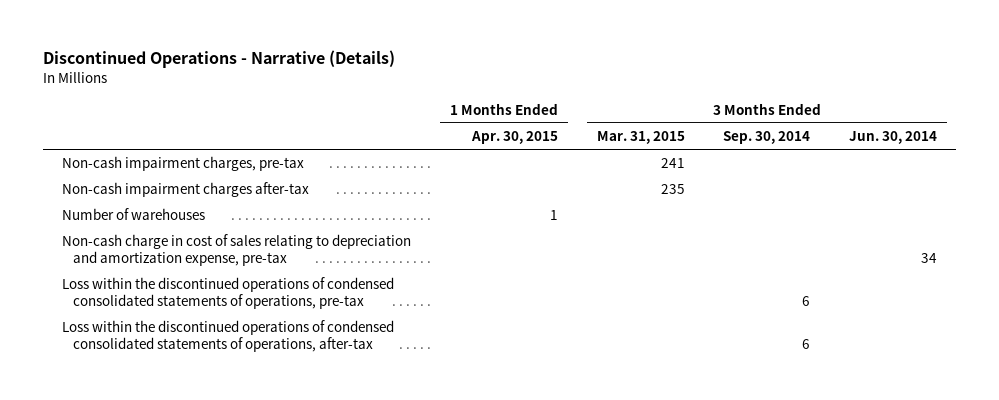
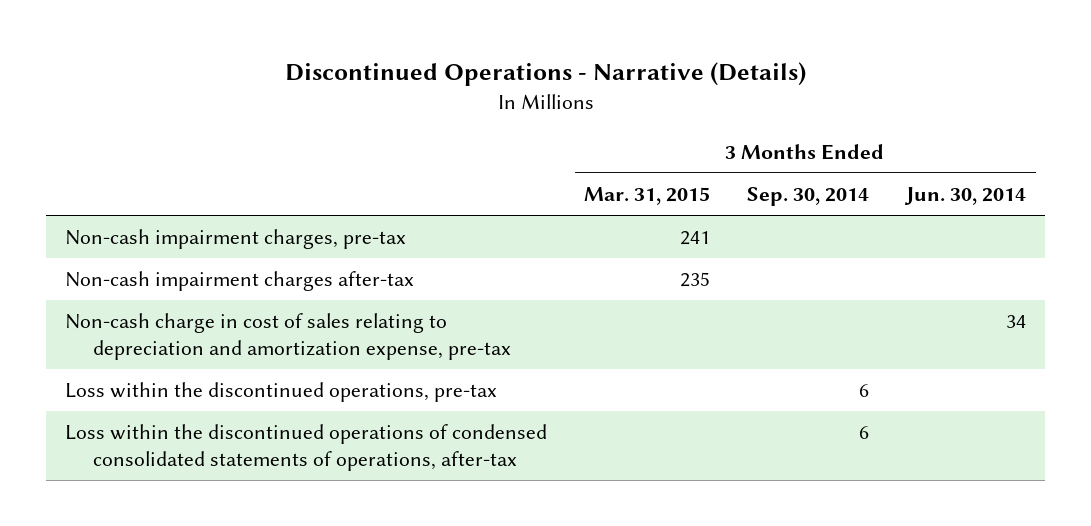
- | 1 Months Ended Apr. 30, 2015 | 3 Months Ended Mar. 31, 2015 | 3 Months Ended Sep. 30, 2014 | 3 Months Ended Jun. 30, 2014
+ | 3 Months Ended Mar. 31, 2015 | 3 Months Ended Sep. 30, 2014 | 3 Months Ended Jun. 30, 2014
- Number of warehouses | 1 | | |
- Loss within the discontinued operations of condensed consolidated statements of operations, pre-tax | | | 6 |
+ Loss within the discontinued operations, pre-tax | | 6 |

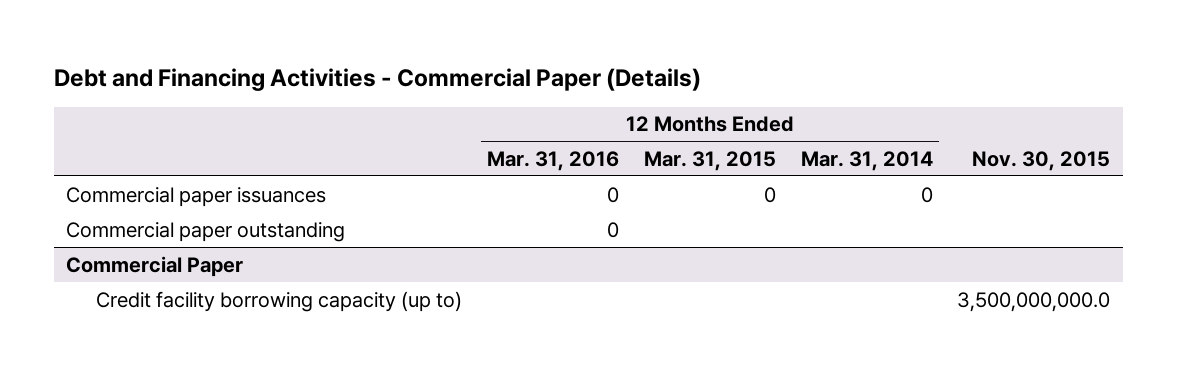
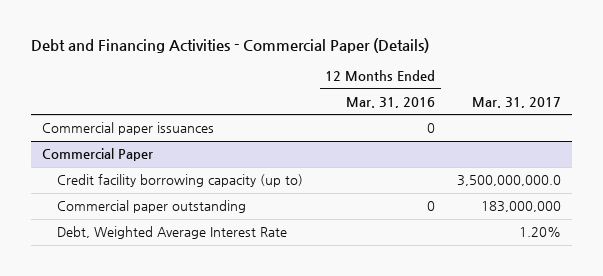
- | 12 Months Ended Mar. 31, 2016 | 12 Months Ended Mar. 31, 2015 | 12 Months Ended Mar. 31, 2014 | Nov. 30, 2015
+ | 12 Months Ended Mar. 31, 2016 | Mar. 31, 2017
- Commercial paper outstanding | 0 | | |
@ Commercial Paper
+ Commercial paper outstanding | 0 | 183,000,000
+ Debt, Weighted Average Interest Rate | | 1.20%

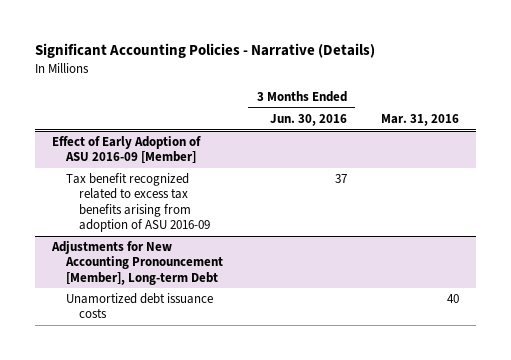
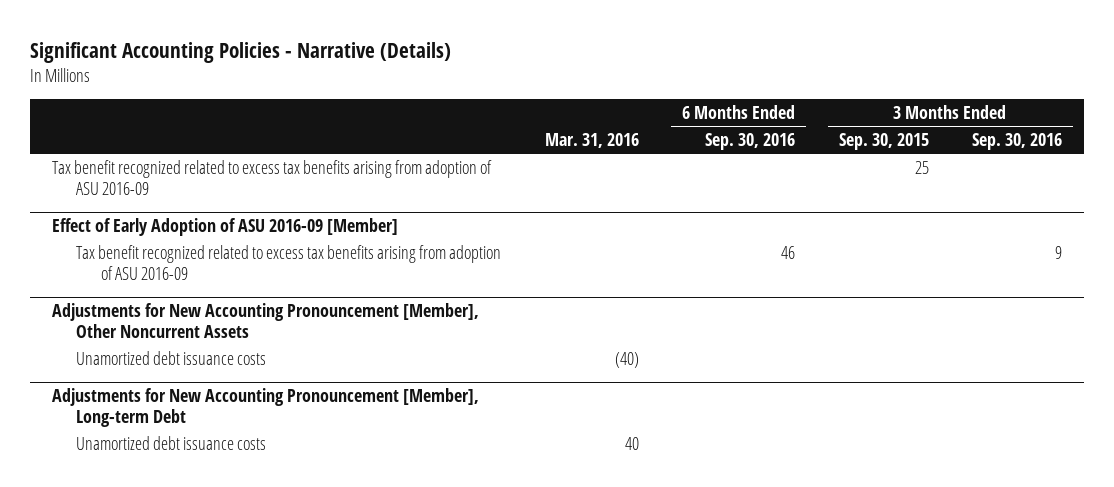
- | 3 Months Ended Jun. 30, 2016 | Mar. 31, 2016
+ | Mar. 31, 2016 | 6 Months Ended Sep. 30, 2016 | 3 Months Ended Sep. 30, 2015 | 3 Months Ended Sep. 30, 2016
+ Tax benefit recognized related to excess tax benefits arising from adoption of ASU 2016-09 | | | 25 |
+ Adjustments for New Accounting Pronouncement [Member], Other Noncurrent Assets
+ Unamortized debt issuance costs | (40) | | |

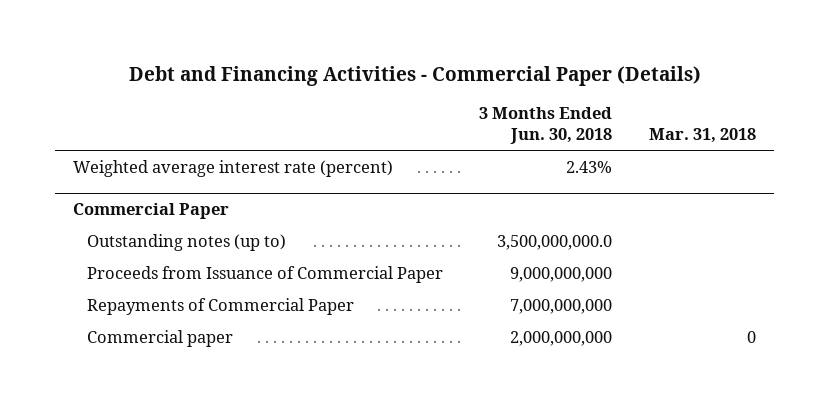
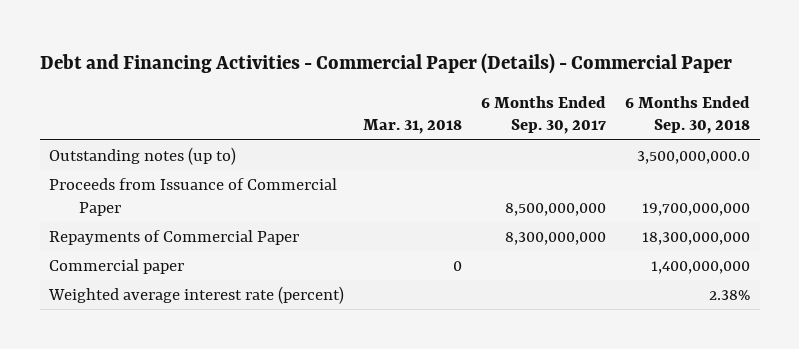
- Debt and Financing Activities - Commercial Paper (Details)
+ Debt and Financing Activities - Commercial Paper (Details) - Commercial Paper
- | 3 Months Ended Jun. 30, 2018 | Mar. 31, 2018
+ | Mar. 31, 2018 | 6 Months Ended Sep. 30, 2017 | 6 Months Ended Sep. 30, 2018
+ Outstanding notes (up to) | | | 3,500,000,000.0
+ Proceeds from Issuance of Commercial Paper | | 8,500,000,000 | 19,700,000,000
+ Repayments of Commercial Paper | | 8,300,000,000 | 18,300,000,000
+ Commercial paper | 0 | | 1,400,000,000
- Commercial Paper
- Outstanding notes (up to) | 3,500,000,000.0 |
- Proceeds from Issuance of Commercial Paper | 9,000,000,000 |
- Repayments of Commercial Paper | 7,000,000,000 |
- Commercial paper | 2,000,000,000 | 0

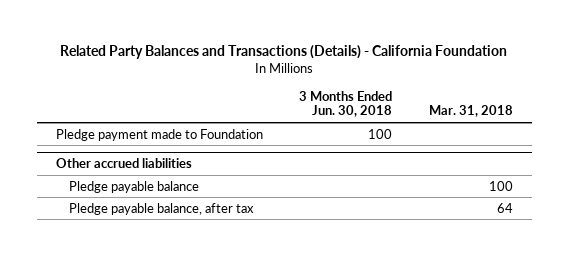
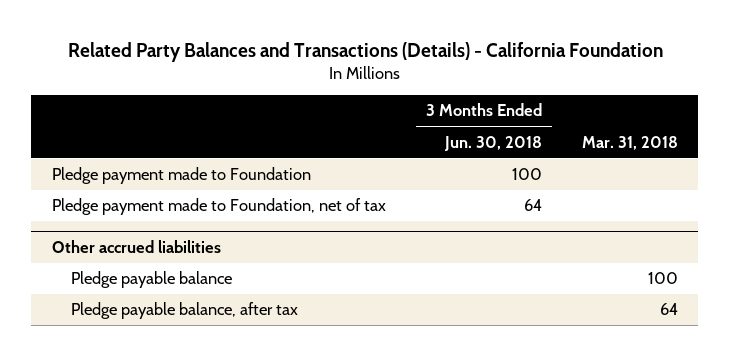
+ Pledge payment made to Foundation, net of tax | 64 |

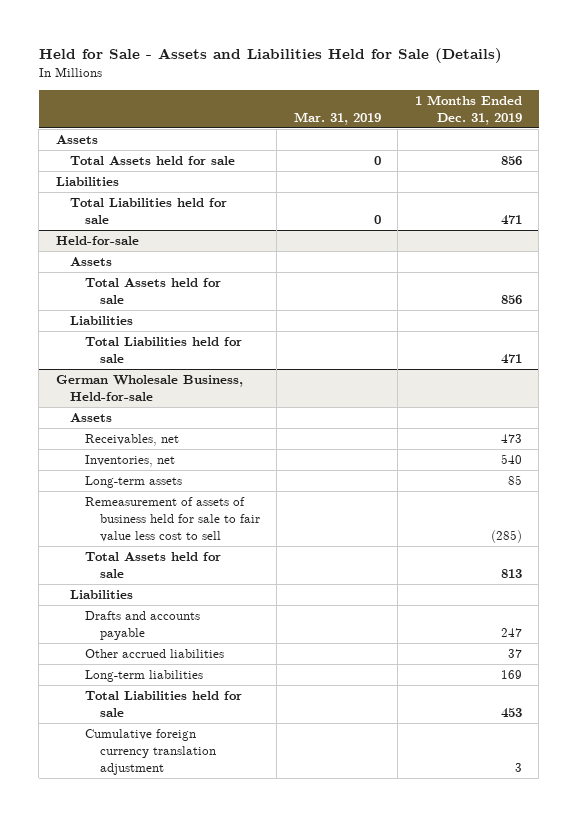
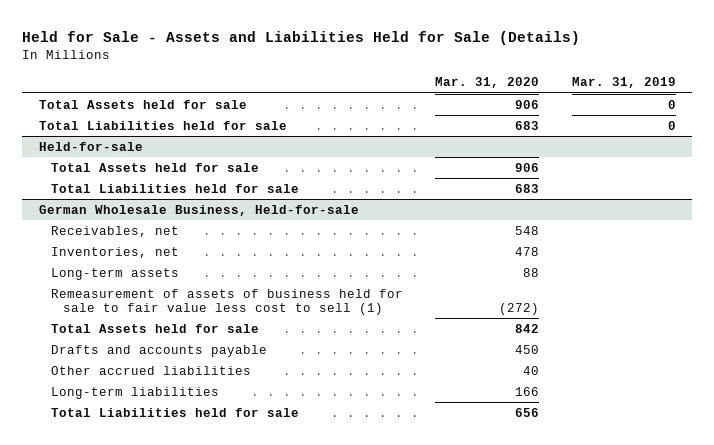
- | Mar. 31, 2019 | 1 Months Ended Dec. 31, 2019
+ | Mar. 31, 2020 | Mar. 31, 2019
- Assets
- Liabilities
@ Held-for-sale
- Assets
- Liabilities
@ German Wholesale Business, Held-for-sale
- Assets
- Remeasurement of assets of business held for sale to fair value less cost to sell | | (285)
+ Remeasurement of assets of business held for sale to fair value less cost to sell (1) | (272) |
- Liabilities
- Cumulative foreign currency translation adjustment | | 3

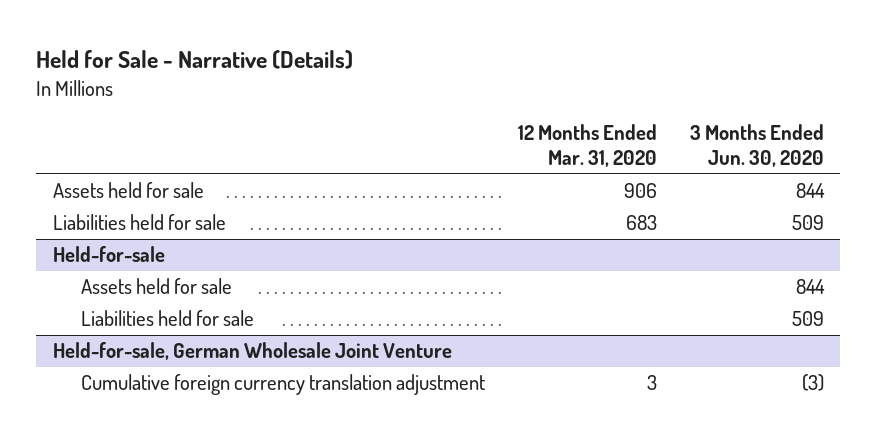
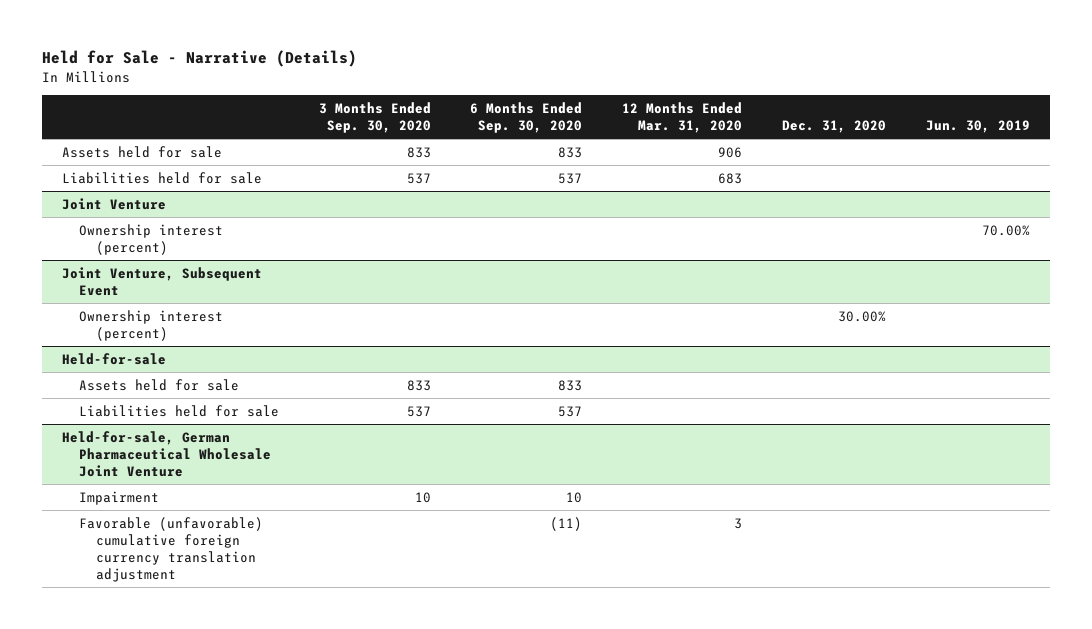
- | 12 Months Ended Mar. 31, 2020 | 3 Months Ended Jun. 30, 2020
+ | 3 Months Ended Sep. 30, 2020 | 6 Months Ended Sep. 30, 2020 | 12 Months Ended Mar. 31, 2020 | Dec. 31, 2020 | Jun. 30, 2019
+ Joint Venture
+ Ownership interest (percent) | | | | | 70.00%
+ Joint Venture, Subsequent Event
+ Ownership interest (percent) | | | | 30.00% |
- Held-for-sale, German Wholesale Joint Venture
- Cumulative foreign currency translation adjustment | 3 | (3)
+ Held-for-sale, German Pharmaceutical Wholesale Joint Venture
+ Impairment | 10 | 10 | | |
+ Favorable (unfavorable) cumulative foreign currency translation adjustment | | (11) | 3 | |

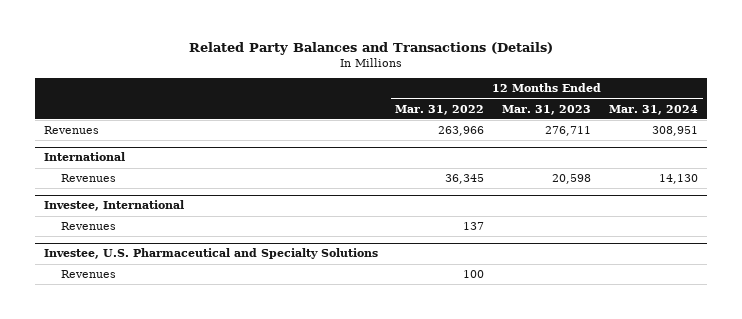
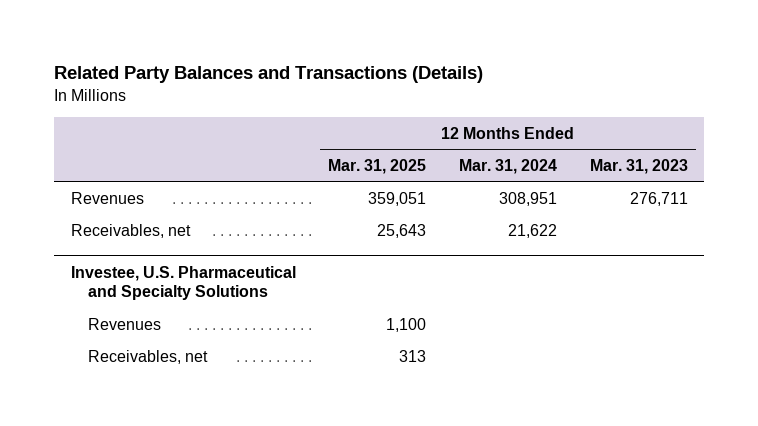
- | 12 Months Ended Mar. 31, 2022 | 12 Months Ended Mar. 31, 2023 | 12 Months Ended Mar. 31, 2024
+ | 12 Months Ended Mar. 31, 2025 | 12 Months Ended Mar. 31, 2024 | 12 Months Ended Mar. 31, 2023
- International
- Revenues | 36,345 | 20,598 | 14,130
- Investee, International
- Revenues | 137 | |
+ Receivables, net | 25,643 | 21,622 |
@ Investee, U.S. Pharmaceutical and Specialty Solutions
+ Receivables, net | 313 | |

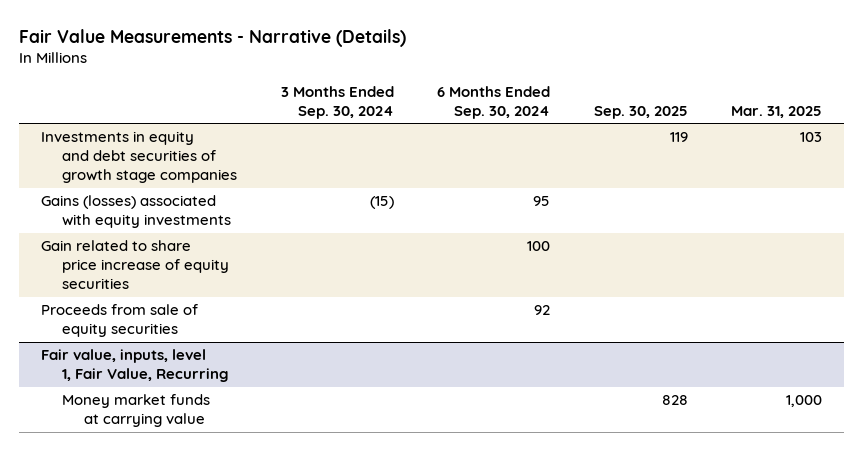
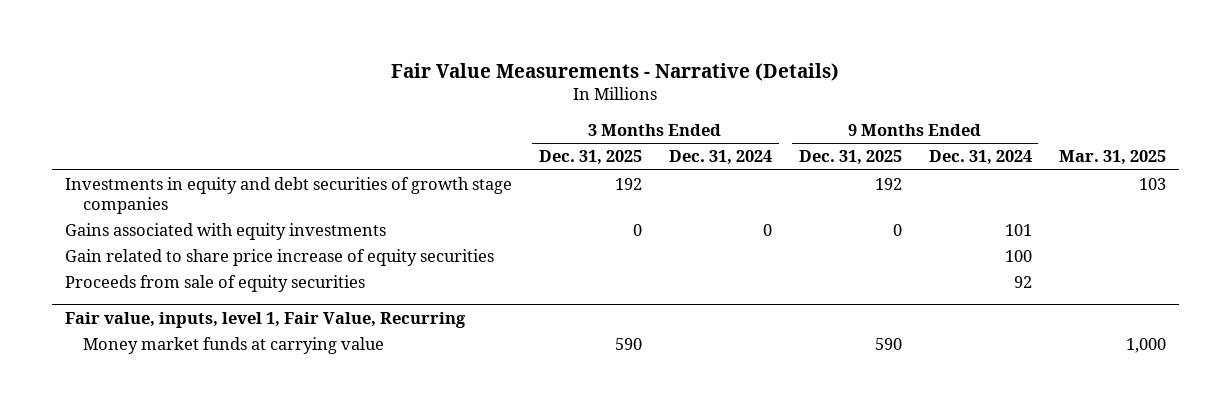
- | 3 Months Ended Sep. 30, 2024 | 6 Months Ended Sep. 30, 2024 | Sep. 30, 2025 | Mar. 31, 2025
+ | 3 Months Ended Dec. 31, 2025 | 3 Months Ended Dec. 31, 2024 | 9 Months Ended Dec. 31, 2025 | 9 Months Ended Dec. 31, 2024 | Mar. 31, 2025
- Gains (losses) associated with equity investments | (15) | 95 | |
+ Gains associated with equity investments | 0 | 0 | 0 | 101 |

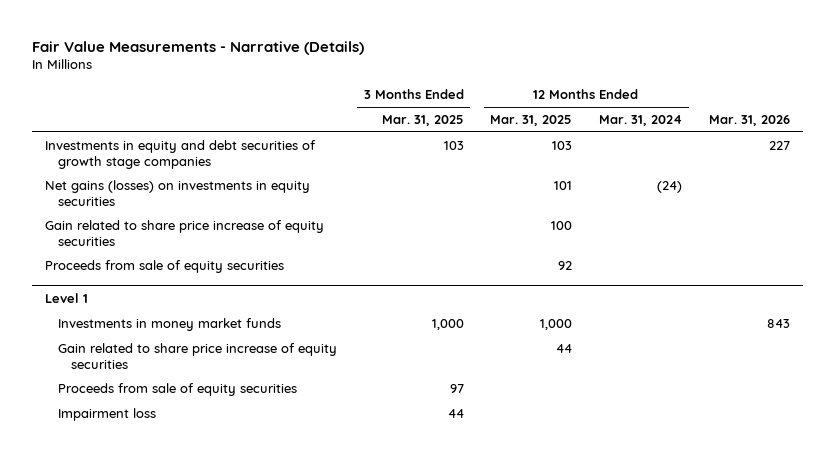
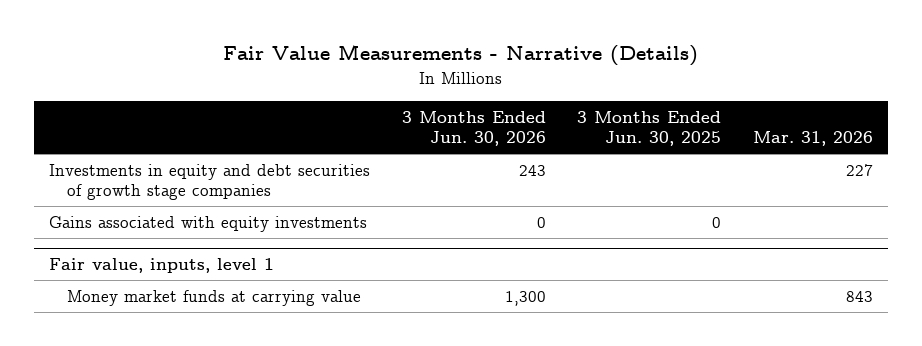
- | 3 Months Ended Mar. 31, 2025 | 12 Months Ended Mar. 31, 2025 | 12 Months Ended Mar. 31, 2024 | Mar. 31, 2026
+ | 3 Months Ended Jun. 30, 2026 | 3 Months Ended Jun. 30, 2025 | Mar. 31, 2026
- Net gains (losses) on investments in equity securities | | 101 | (24) |
- Gain related to share price increase of equity securities | | 100 | |
- Proceeds from sale of equity securities | | 92 | |
- Level 1
- Investments in money market funds | 1,000 | 1,000 | | 843
- Gain related to share price increase of equity securities | | 44 | |
- Proceeds from sale of equity securities | 97 | | |
- Impairment loss | 44 | | |
+ Gains associated with equity investments | 0 | 0 |
+ Fair value, inputs, level 1
+ Money market funds at carrying value | 1,300 | | 843

